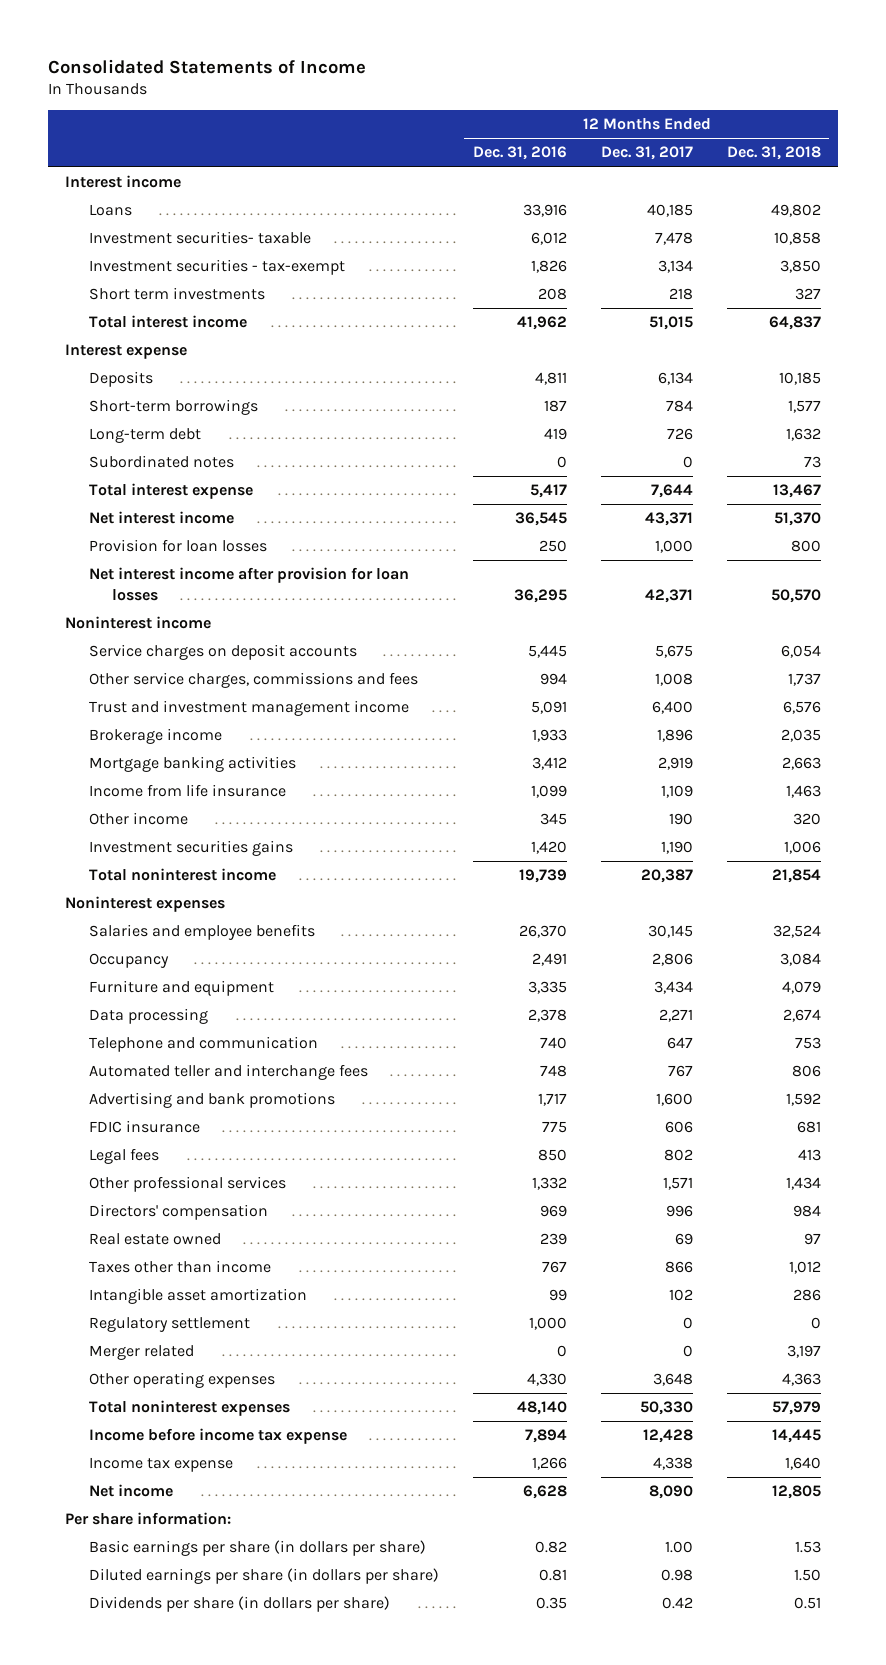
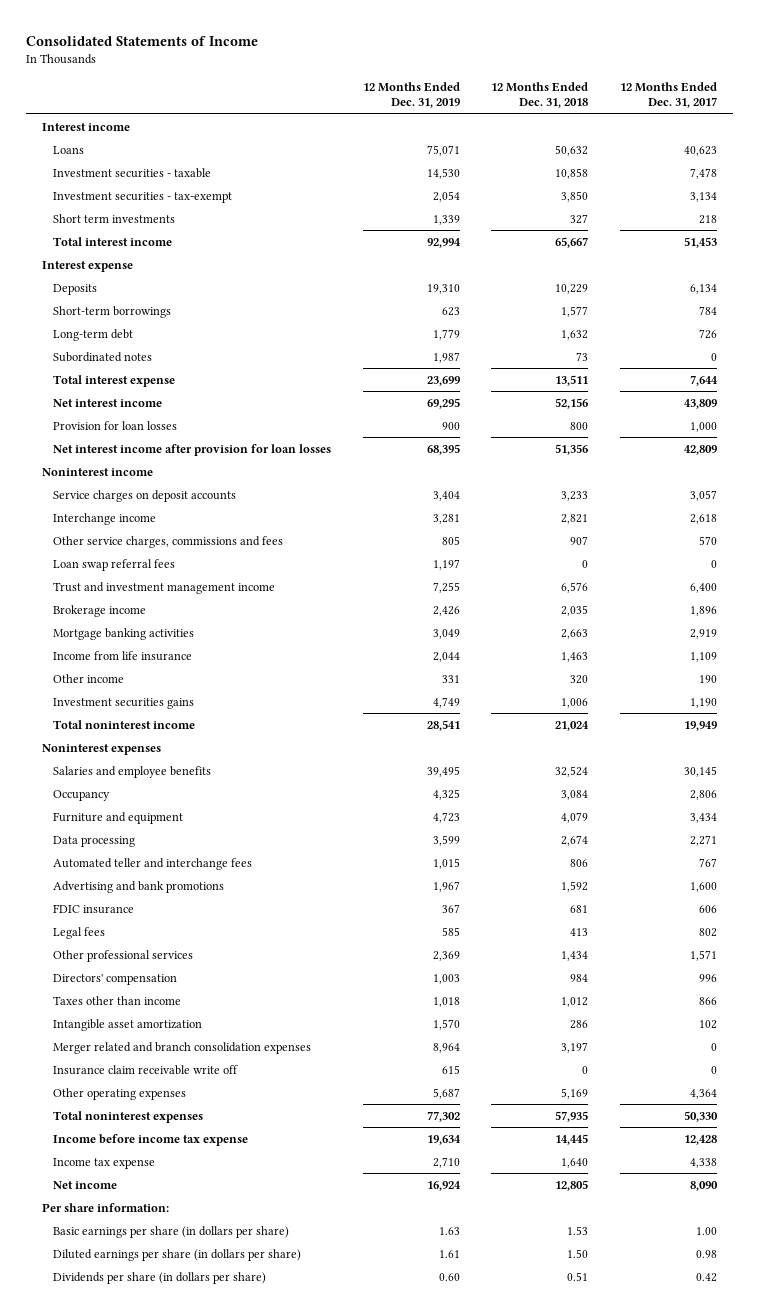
- | 12 Months Ended Dec. 31, 2016 | 12 Months Ended Dec. 31, 2017 | 12 Months Ended Dec. 31, 2018
+ | 12 Months Ended Dec. 31, 2019 | 12 Months Ended Dec. 31, 2018 | 12 Months Ended Dec. 31, 2017
- Loans | 33,916 | 40,185 | 49,802
- Investment securities- taxable | 6,012 | 7,478 | 10,858
+ Loans | 75,071 | 50,632 | 40,623
+ Investment securities - taxable | 14,530 | 10,858 | 7,478
- Total interest income | 41,962 | 51,015 | 64,837
+ Total interest income | 92,994 | 65,667 | 51,453
- Deposits | 4,811 | 6,134 | 10,185
+ Deposits | 19,310 | 10,229 | 6,134
- Total interest expense | 5,417 | 7,644 | 13,467
- Net interest income | 36,545 | 43,371 | 51,370
+ Total interest expense | 23,699 | 13,511 | 7,644
+ Net interest income | 69,295 | 52,156 | 43,809
- Net interest income after provision for loan losses | 36,295 | 42,371 | 50,570
+ Net interest income after provision for loan losses | 68,395 | 51,356 | 42,809
- Service charges on deposit accounts | 5,445 | 5,675 | 6,054
- Other service charges, commissions and fees | 994 | 1,008 | 1,737
+ Service charges on deposit accounts | 3,404 | 3,233 | 3,057
+ Interchange income | 3,281 | 2,821 | 2,618
+ Other service charges, commissions and fees | 805 | 907 | 570
+ Loan swap referral fees | 1,197 | 0 | 0
- Total noninterest income | 19,739 | 20,387 | 21,854
+ Total noninterest income | 28,541 | 21,024 | 19,949
- Telephone and communication | 740 | 647 | 753
- Real estate owned | 239 | 69 | 97
- Regulatory settlement | 1,000 | 0 | 0
- Merger related | 0 | 0 | 3,197
- Other operating expenses | 4,330 | 3,648 | 4,363
- Total noninterest expenses | 48,140 | 50,330 | 57,979
+ Merger related and branch consolidation expenses | 8,964 | 3,197 | 0
+ Insurance claim receivable write off | 615 | 0 | 0
+ Other operating expenses | 5,687 | 5,169 | 4,364
+ Total noninterest expenses | 77,302 | 57,935 | 50,330

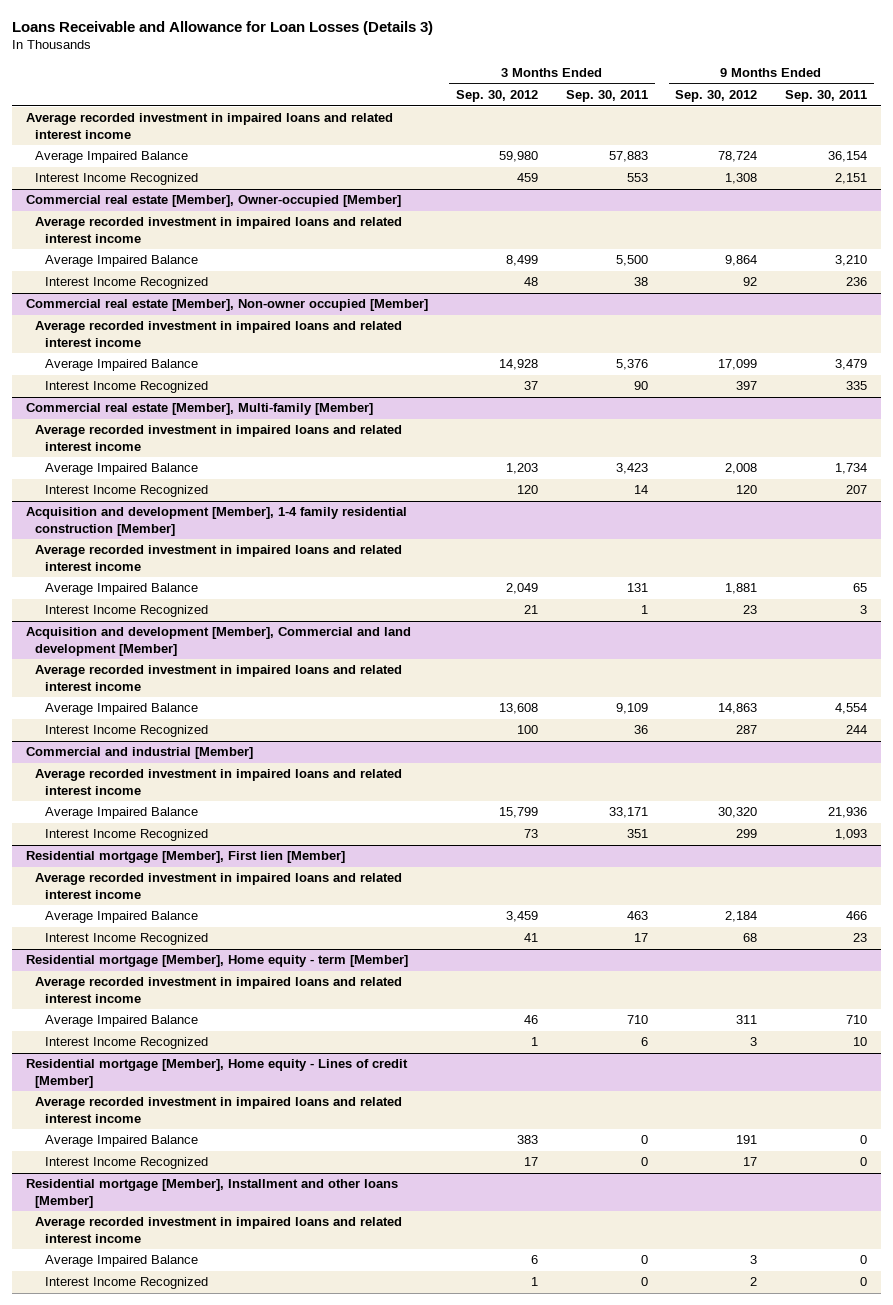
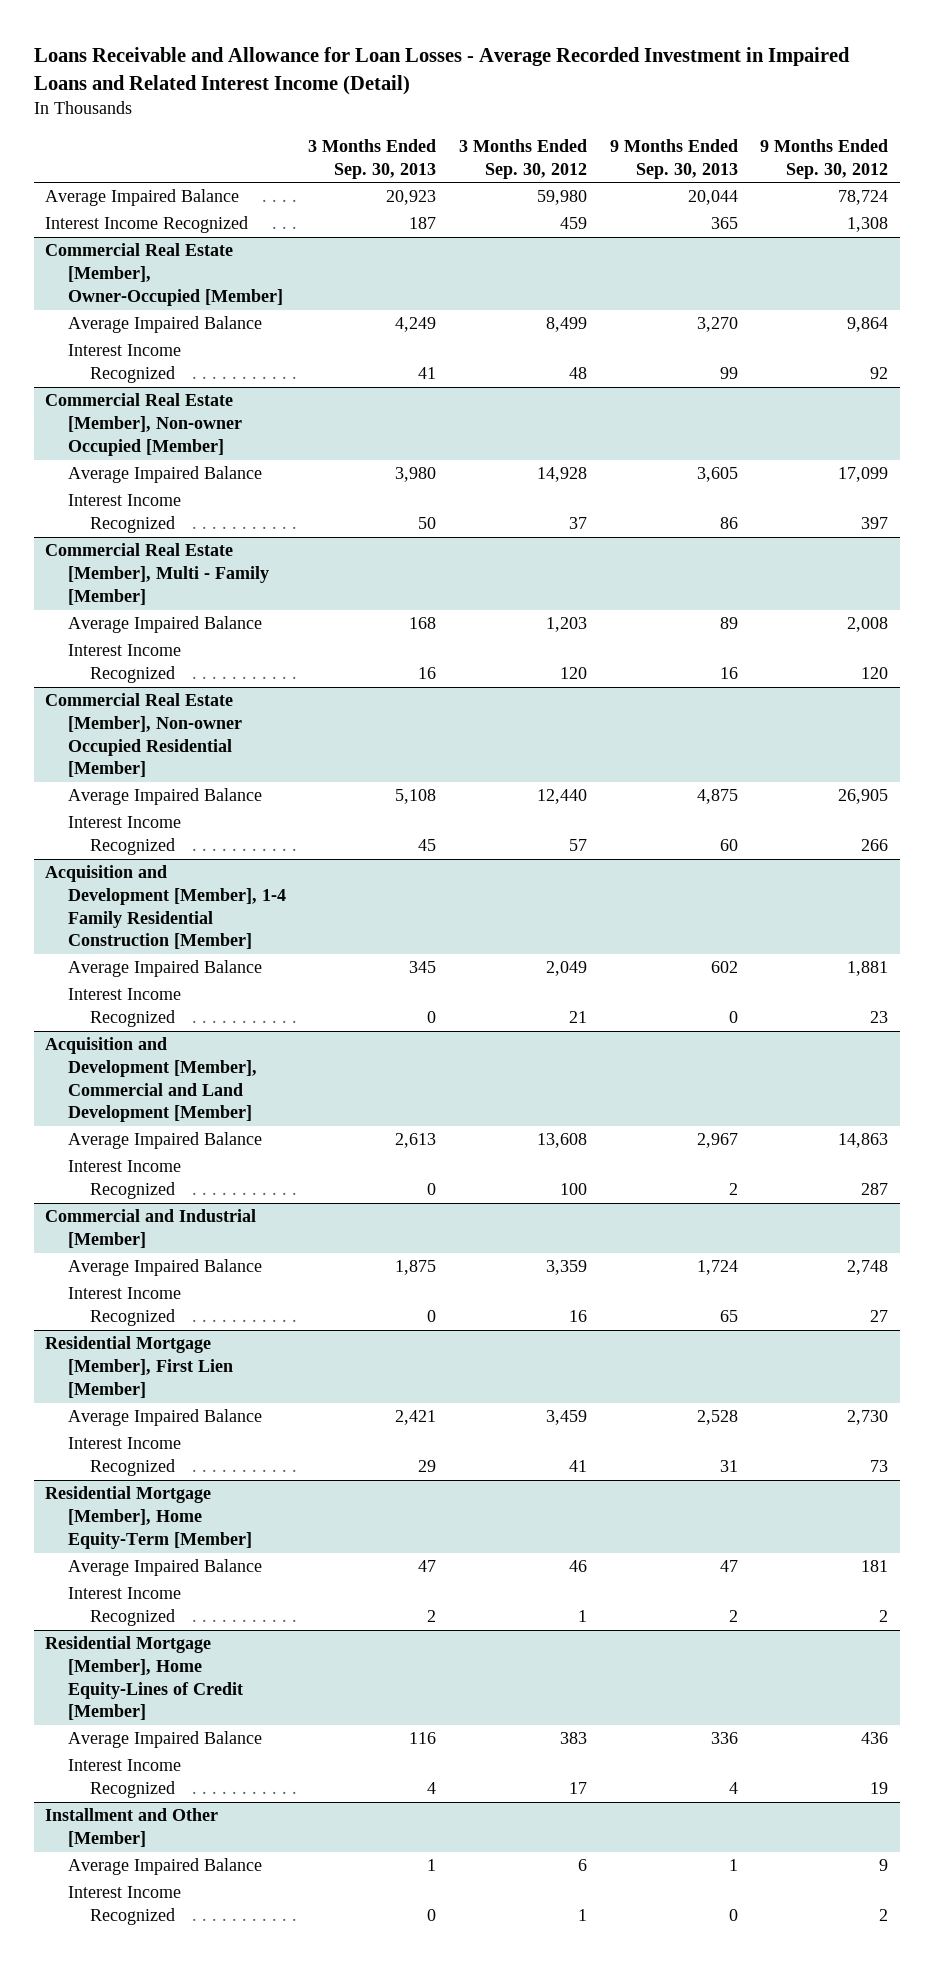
- Loans Receivable and Allowance for Loan Losses (Details 3)
+ Loans Receivable and Allowance for Loan Losses - Average Recorded Investment in Impaired Loans and Related Interest Income (Detail)
- | 3 Months Ended Sep. 30, 2012 | 3 Months Ended Sep. 30, 2011 | 9 Months Ended Sep. 30, 2012 | 9 Months Ended Sep. 30, 2011
+ | 3 Months Ended Sep. 30, 2013 | 3 Months Ended Sep. 30, 2012 | 9 Months Ended Sep. 30, 2013 | 9 Months Ended Sep. 30, 2012
- Average recorded investment in impaired loans and related interest income
- Commercial real estate [Member], Owner-occupied [Member]
- Average recorded investment in impaired loans and related interest income
+ Commercial Real Estate [Member], Owner-Occupied [Member]
- Commercial real estate [Member], Non-owner occupied [Member]
- Average recorded investment in impaired loans and related interest income
+ Commercial Real Estate [Member], Non-owner Occupied [Member]
- Commercial real estate [Member], Multi-family [Member]
- Average recorded investment in impaired loans and related interest income
+ Commercial Real Estate [Member], Multi - Family [Member]
- Acquisition and development [Member], 1-4 family residential construction [Member]
- Average recorded investment in impaired loans and related interest income
+ Commercial Real Estate [Member], Non-owner Occupied Residential [Member]
+ Average Impaired Balance | 5,108 | 12,440 | 4,875 | 26,905
+ Interest Income Recognized | 45 | 57 | 60 | 266
+ Acquisition and Development [Member], 1-4 Family Residential Construction [Member]
- Acquisition and development [Member], Commercial and land development [Member]
- Average recorded investment in impaired loans and related interest income
+ Acquisition and Development [Member], Commercial and Land Development [Member]
- Commercial and industrial [Member]
- Average recorded investment in impaired loans and related interest income
- Average Impaired Balance | 15,799 | 33,171 | 30,320 | 21,936
- Interest Income Recognized | 73 | 351 | 299 | 1,093
- Residential mortgage [Member], First lien [Member]
- Average recorded investment in impaired loans and related interest income
- Average Impaired Balance | 3,459 | 463 | 2,184 | 466
- Interest Income Recognized | 41 | 17 | 68 | 23
- Residential mortgage [Member], Home equity - term [Member]
- Average recorded investment in impaired loans and related interest income
- Average Impaired Balance | 46 | 710 | 311 | 710
- Interest Income Recognized | 1 | 6 | 3 | 10
- Residential mortgage [Member], Home equity - Lines of credit [Member]
- Average recorded investment in impaired loans and related interest income
- Average Impaired Balance | 383 | 0 | 191 | 0
- Interest Income Recognized | 17 | 0 | 17 | 0
- Residential mortgage [Member], Installment and other loans [Member]
- Average recorded investment in impaired loans and related interest income
- Average Impaired Balance | 6 | 0 | 3 | 0
+ Commercial and Industrial [Member]
+ Average Impaired Balance | 1,875 | 3,359 | 1,724 | 2,748
+ Interest Income Recognized | 0 | 16 | 65 | 27
+ Residential Mortgage [Member], First Lien [Member]
+ Average Impaired Balance | 2,421 | 3,459 | 2,528 | 2,730
+ Interest Income Recognized | 29 | 41 | 31 | 73
+ Residential Mortgage [Member], Home Equity-Term [Member]
+ Average Impaired Balance | 47 | 46 | 47 | 181
+ Residential Mortgage [Member], Home Equity-Lines of Credit [Member]
+ Average Impaired Balance | 116 | 383 | 336 | 436
+ Interest Income Recognized | 4 | 17 | 4 | 19
+ Installment and Other [Member]
+ Average Impaired Balance | 1 | 6 | 1 | 9
+ Interest Income Recognized | 0 | 1 | 0 | 2

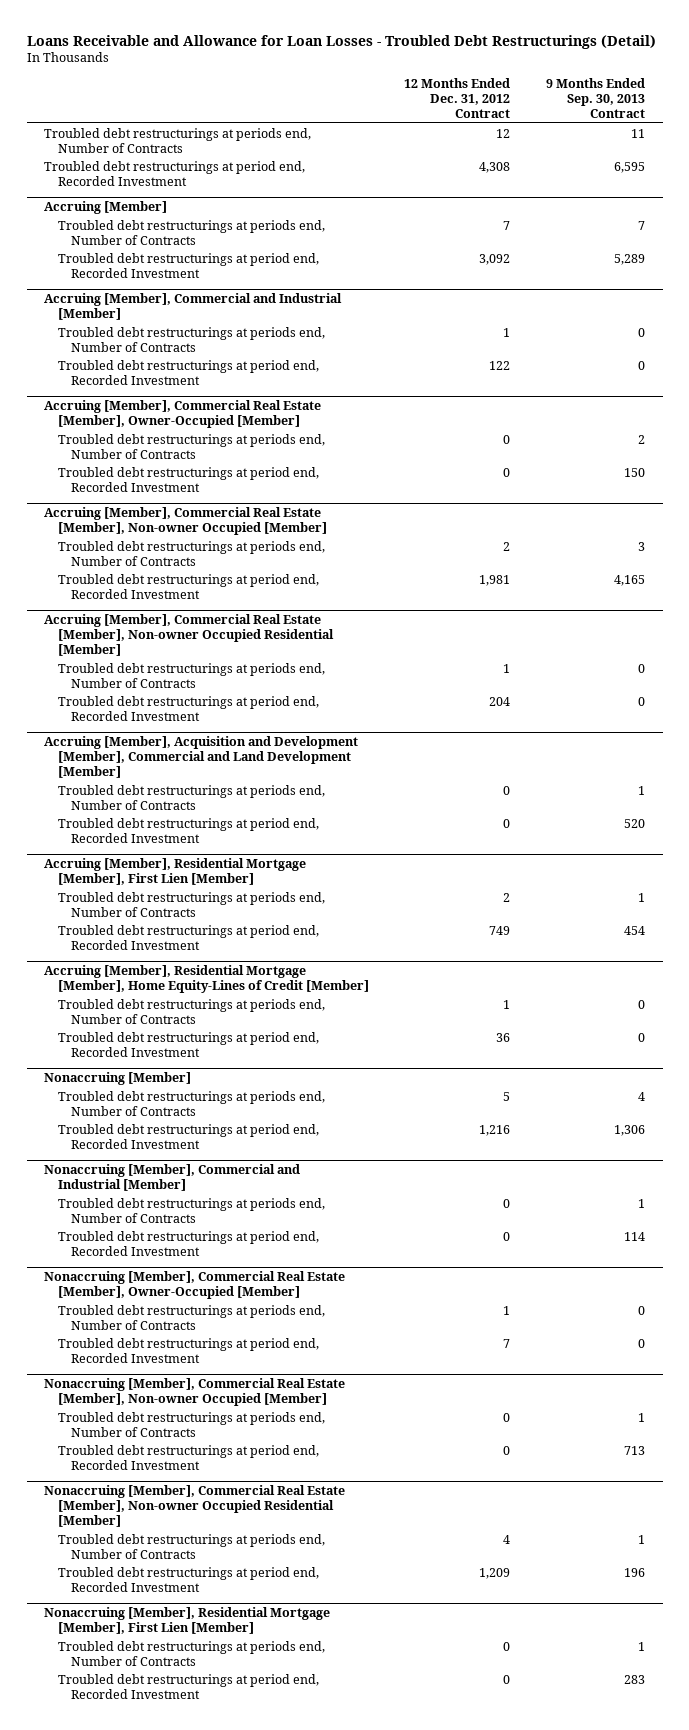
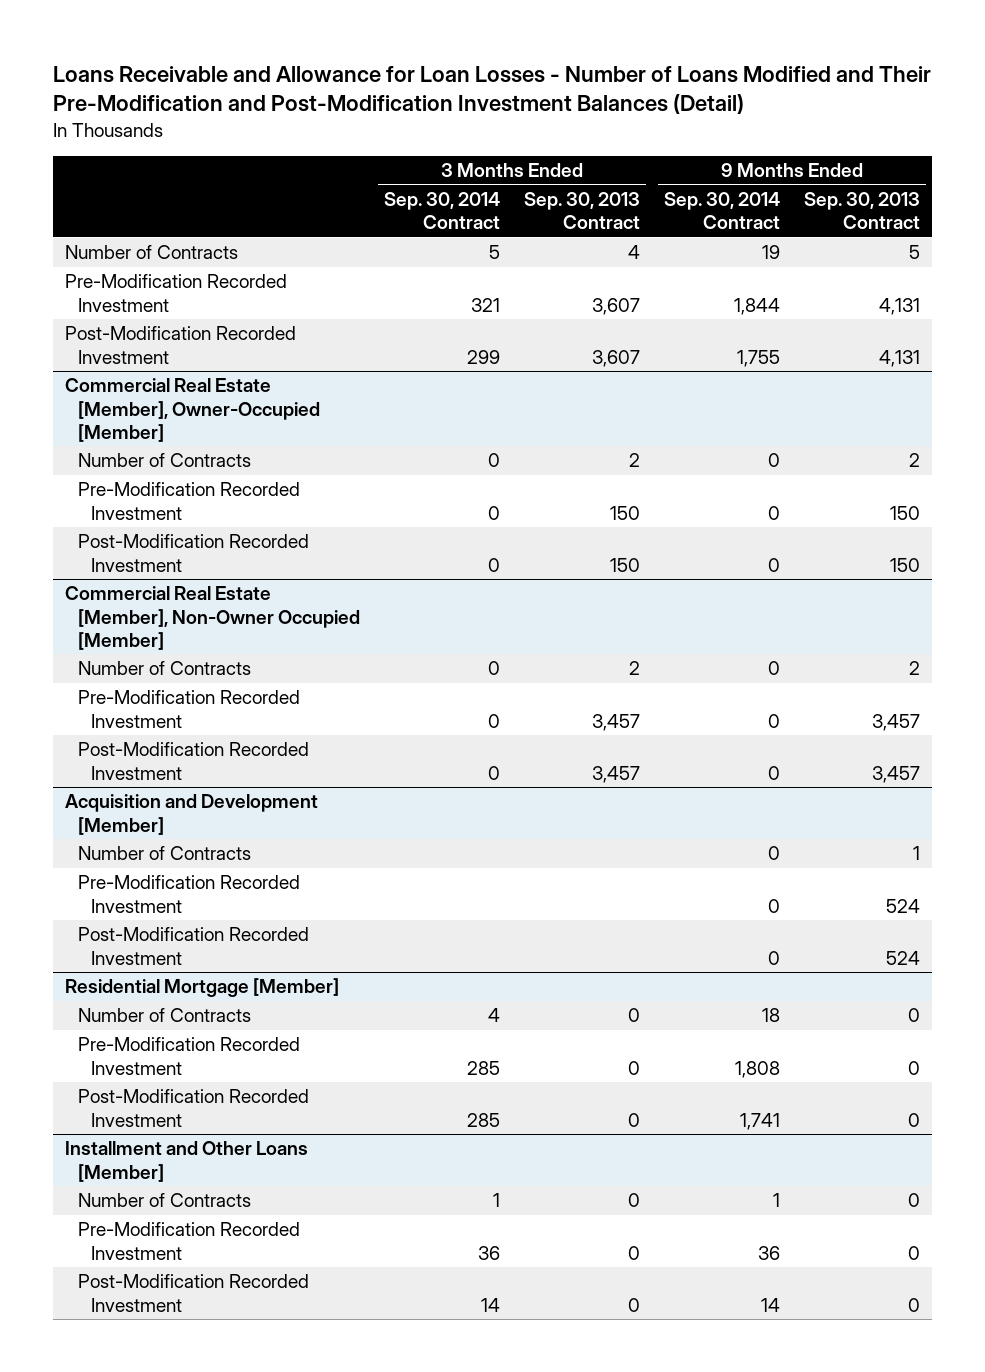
- Loans Receivable and Allowance for Loan Losses - Troubled Debt Restructurings (Detail)
+ Loans Receivable and Allowance for Loan Losses - Number of Loans Modified and Their Pre-Modification and Post-Modification Investment Balances (Detail)
- | 12 Months Ended Dec. 31, 2012 Contract | 9 Months Ended Sep. 30, 2013 Contract
+ | 3 Months Ended Sep. 30, 2014 Contract | 3 Months Ended Sep. 30, 2013 Contract | 9 Months Ended Sep. 30, 2014 Contract | 9 Months Ended Sep. 30, 2013 Contract
- Troubled debt restructurings at periods end, Number of Contracts | 12 | 11
- Troubled debt restructurings at period end, Recorded Investment | 4,308 | 6,595
- Accruing [Member]
- Troubled debt restructurings at periods end, Number of Contracts | 7 | 7
- Troubled debt restructurings at period end, Recorded Investment | 3,092 | 5,289
- Accruing [Member], Commercial and Industrial [Member]
- Troubled debt restructurings at periods end, Number of Contracts | 1 | 0
- Troubled debt restructurings at period end, Recorded Investment | 122 | 0
- Accruing [Member], Commercial Real Estate [Member], Owner-Occupied [Member]
- Troubled debt restructurings at periods end, Number of Contracts | 0 | 2
- Troubled debt restructurings at period end, Recorded Investment | 0 | 150
- Accruing [Member], Commercial Real Estate [Member], Non-owner Occupied [Member]
- Troubled debt restructurings at periods end, Number of Contracts | 2 | 3
- Troubled debt restructurings at period end, Recorded Investment | 1,981 | 4,165
- Accruing [Member], Commercial Real Estate [Member], Non-owner Occupied Residential [Member]
- Troubled debt restructurings at periods end, Number of Contracts | 1 | 0
- Troubled debt restructurings at period end, Recorded Investment | 204 | 0
- Accruing [Member], Acquisition and Development [Member], Commercial and Land Development [Member]
- Troubled debt restructurings at periods end, Number of Contracts | 0 | 1
- Troubled debt restructurings at period end, Recorded Investment | 0 | 520
- Accruing [Member], Residential Mortgage [Member], First Lien [Member]
- Troubled debt restructurings at periods end, Number of Contracts | 2 | 1
- Troubled debt restructurings at period end, Recorded Investment | 749 | 454
- Accruing [Member], Residential Mortgage [Member], Home Equity-Lines of Credit [Member]
- Troubled debt restructurings at periods end, Number of Contracts | 1 | 0
- Troubled debt restructurings at period end, Recorded Investment | 36 | 0
- Nonaccruing [Member]
- Troubled debt restructurings at periods end, Number of Contracts | 5 | 4
- Troubled debt restructurings at period end, Recorded Investment | 1,216 | 1,306
- Nonaccruing [Member], Commercial and Industrial [Member]
- Troubled debt restructurings at periods end, Number of Contracts | 0 | 1
- Troubled debt restructurings at period end, Recorded Investment | 0 | 114
- Nonaccruing [Member], Commercial Real Estate [Member], Owner-Occupied [Member]
- Troubled debt restructurings at periods end, Number of Contracts | 1 | 0
- Troubled debt restructurings at period end, Recorded Investment | 7 | 0
- Nonaccruing [Member], Commercial Real Estate [Member], Non-owner Occupied [Member]
- Troubled debt restructurings at periods end, Number of Contracts | 0 | 1
- Troubled debt restructurings at period end, Recorded Investment | 0 | 713
- Nonaccruing [Member], Commercial Real Estate [Member], Non-owner Occupied Residential [Member]
- Troubled debt restructurings at periods end, Number of Contracts | 4 | 1
- Troubled debt restructurings at period end, Recorded Investment | 1,209 | 196
- Nonaccruing [Member], Residential Mortgage [Member], First Lien [Member]
- Troubled debt restructurings at periods end, Number of Contracts | 0 | 1
- Troubled debt restructurings at period end, Recorded Investment | 0 | 283
+ Number of Contracts | 5 | 4 | 19 | 5
+ Pre-Modification Recorded Investment | 321 | 3,607 | 1,844 | 4,131
+ Post-Modification Recorded Investment | 299 | 3,607 | 1,755 | 4,131
+ Commercial Real Estate [Member], Owner-Occupied [Member]
+ Number of Contracts | 0 | 2 | 0 | 2
+ Pre-Modification Recorded Investment | 0 | 150 | 0 | 150
+ Post-Modification Recorded Investment | 0 | 150 | 0 | 150
+ Commercial Real Estate [Member], Non-Owner Occupied [Member]
+ Number of Contracts | 0 | 2 | 0 | 2
+ Pre-Modification Recorded Investment | 0 | 3,457 | 0 | 3,457
+ Post-Modification Recorded Investment | 0 | 3,457 | 0 | 3,457
+ Acquisition and Development [Member]
+ Number of Contracts | | | 0 | 1
+ Pre-Modification Recorded Investment | | | 0 | 524
+ Post-Modification Recorded Investment | | | 0 | 524
+ Residential Mortgage [Member]
+ Number of Contracts | 4 | 0 | 18 | 0
+ Pre-Modification Recorded Investment | 285 | 0 | 1,808 | 0
+ Post-Modification Recorded Investment | 285 | 0 | 1,741 | 0
+ Installment and Other Loans [Member]
+ Number of Contracts | 1 | 0 | 1 | 0
+ Pre-Modification Recorded Investment | 36 | 0 | 36 | 0
+ Post-Modification Recorded Investment | 14 | 0 | 14 | 0

